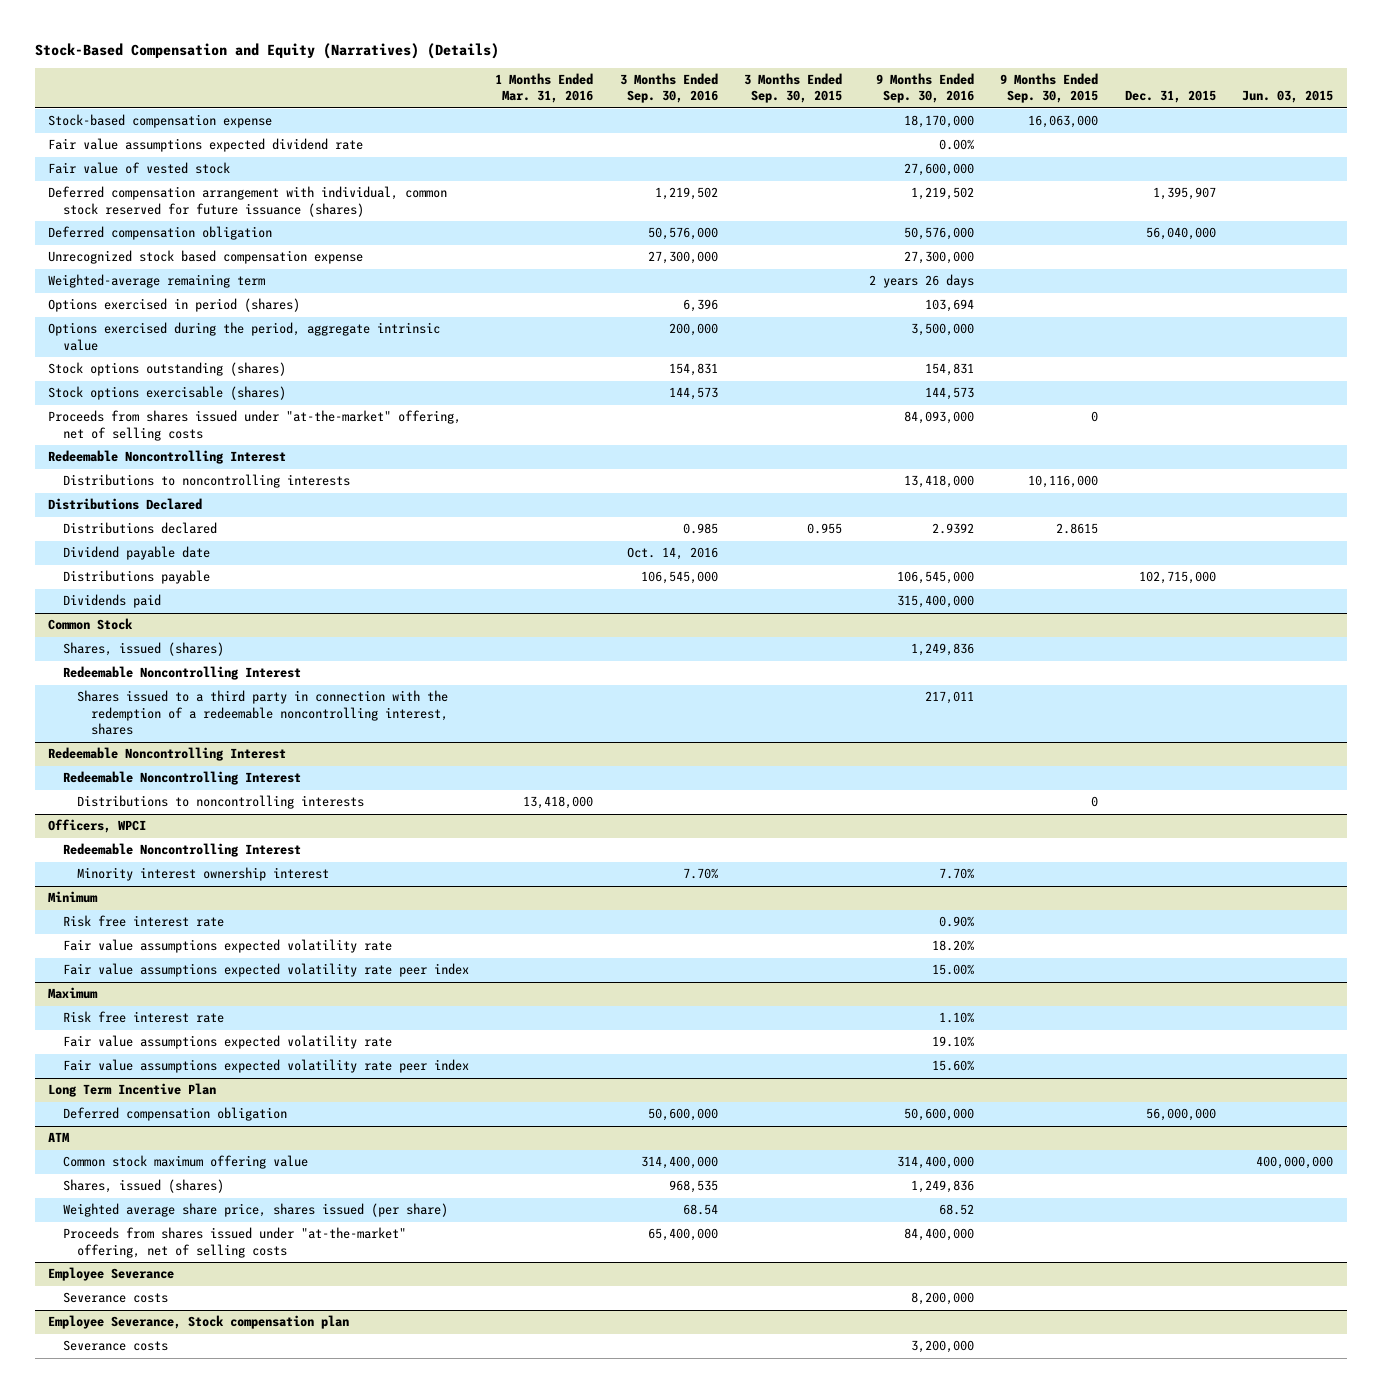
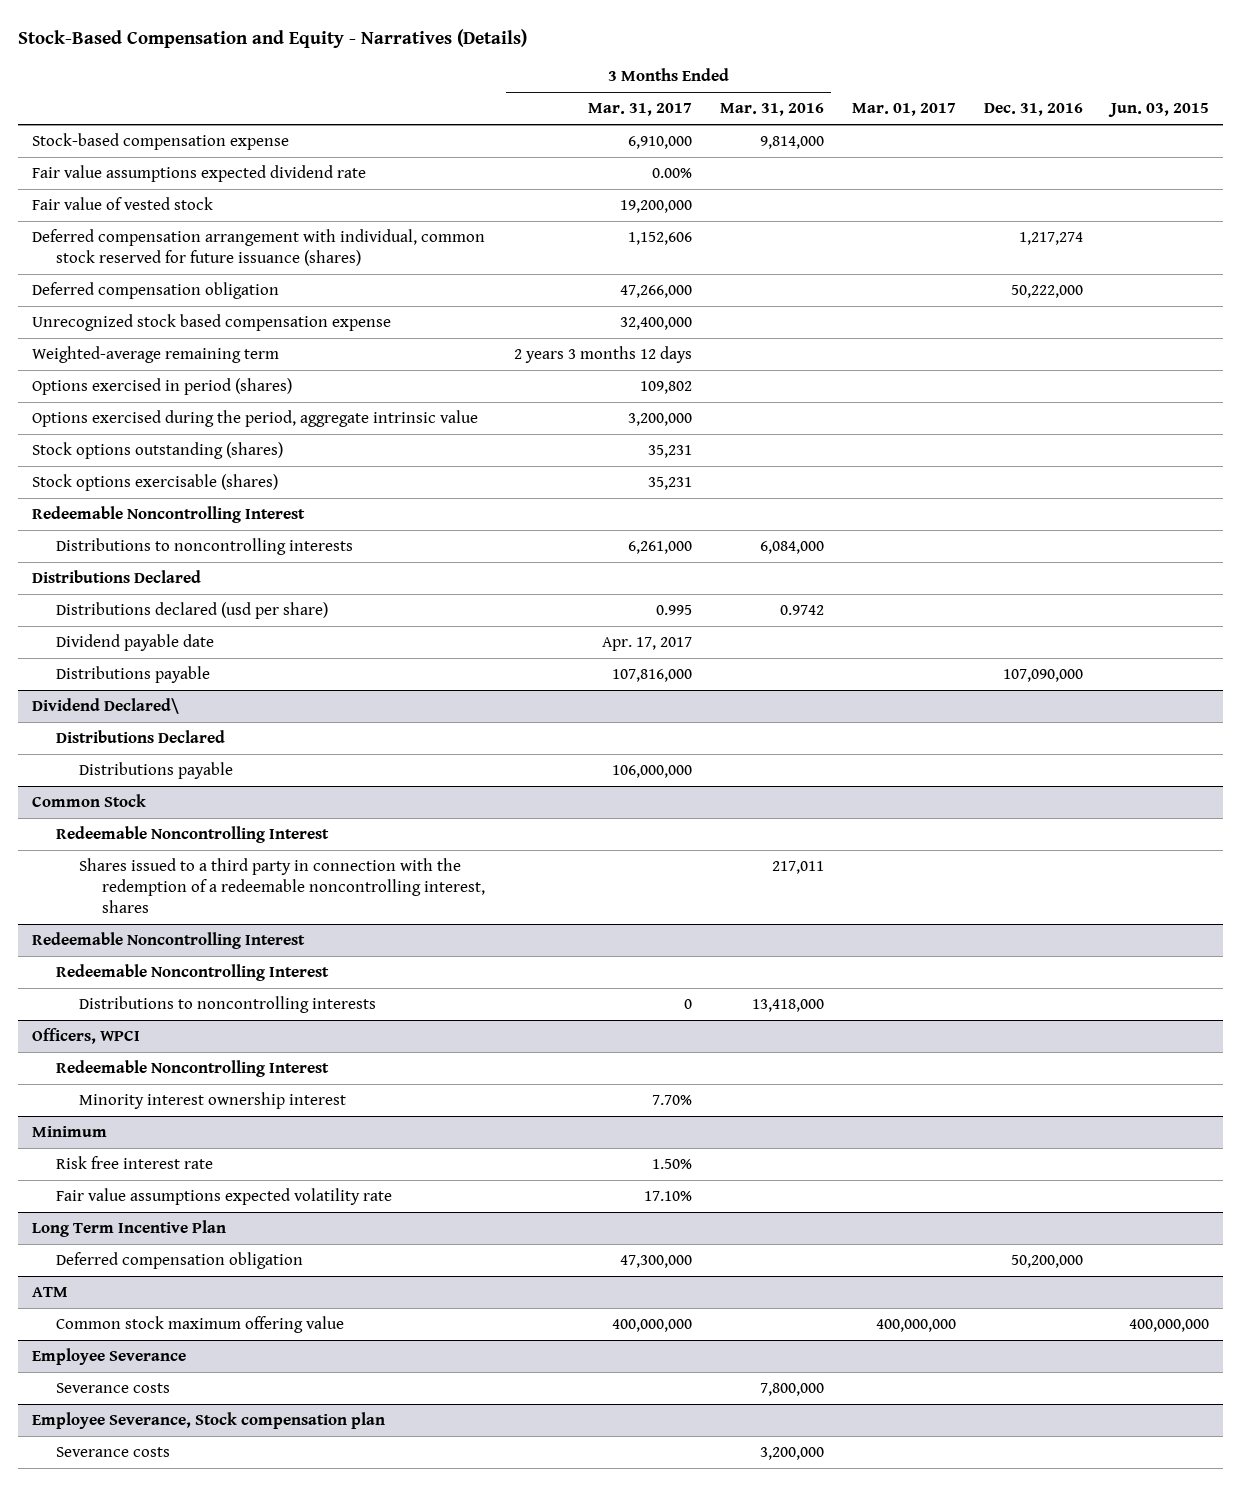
- Stock-Based Compensation and Equity (Narratives) (Details)
+ Stock-Based Compensation and Equity - Narratives (Details)
- | 1 Months Ended Mar. 31, 2016 | 3 Months Ended Sep. 30, 2016 | 3 Months Ended Sep. 30, 2015 | 9 Months Ended Sep. 30, 2016 | 9 Months Ended Sep. 30, 2015 | Dec. 31, 2015 | Jun. 03, 2015
+ | 3 Months Ended Mar. 31, 2017 | 3 Months Ended Mar. 31, 2016 | Mar. 01, 2017 | Dec. 31, 2016 | Jun. 03, 2015
- Proceeds from shares issued under "at-the-market" offering, net of selling costs | | | | 84,093,000 | 0 | |
- Distributions declared | | 0.985 | 0.955 | 2.9392 | 2.8615 | |
+ Distributions declared (usd per share) | 0.995 | 0.9742 | | |
- Dividends paid | | | | 315,400,000 | | |
+ Dividend Declared\
+ Distributions Declared
+ Distributions payable | 106,000,000 | | | |
@ Common Stock
- Shares, issued (shares) | | | | 1,249,836 | | |
@ Minimum
- Fair value assumptions expected volatility rate peer index | | | | 15.00% | | |
- Maximum
- Risk free interest rate | | | | 1.10% | | |
- Fair value assumptions expected volatility rate | | | | 19.10% | | |
- Fair value assumptions expected volatility rate peer index | | | | 15.60% | | |
@ ATM
- Shares, issued (shares) | | 968,535 | | 1,249,836 | | |
- Weighted average share price, shares issued (per share) | | 68.54 | | 68.52 | | |
- Proceeds from shares issued under "at-the-market" offering, net of selling costs | | 65,400,000 | | 84,400,000 | | |

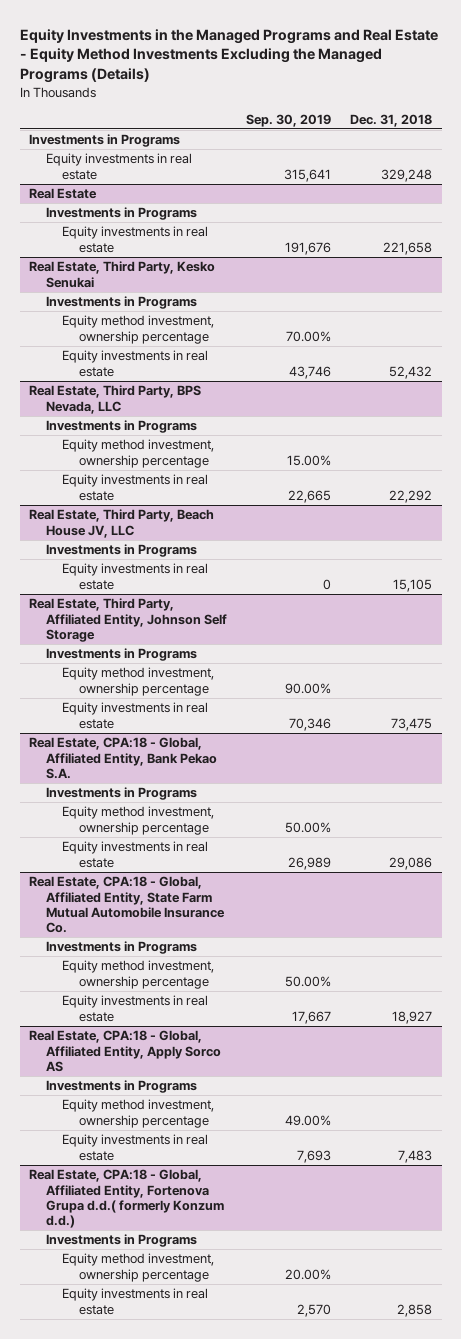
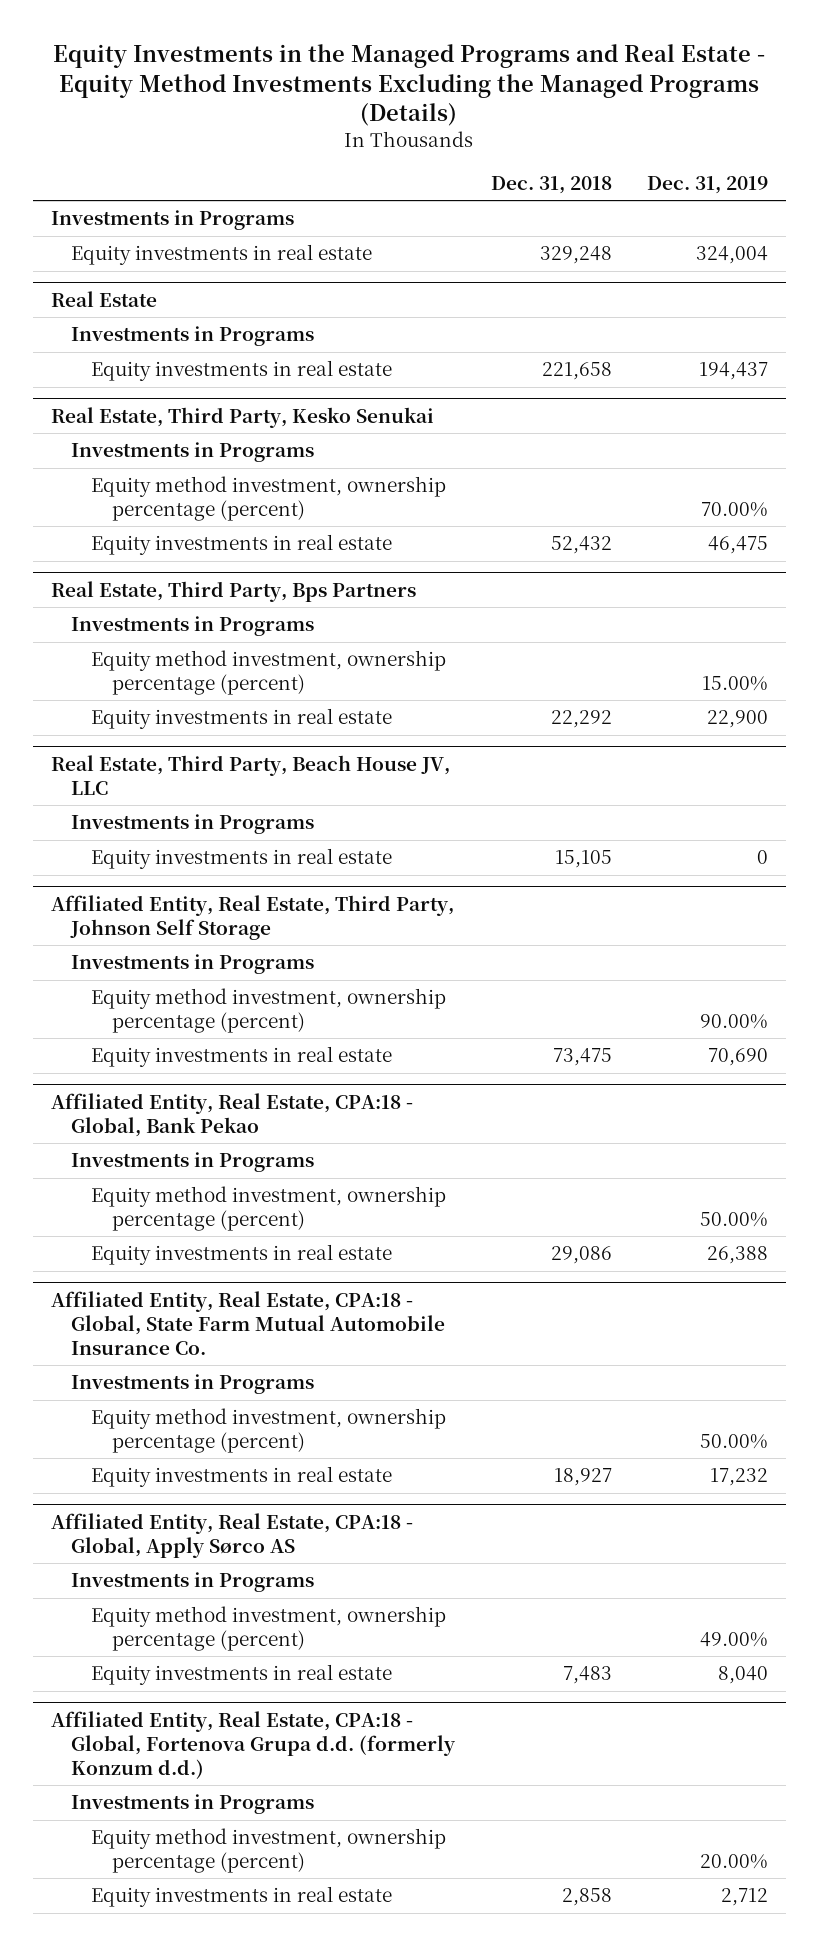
- | Sep. 30, 2019 | Dec. 31, 2018
+ | Dec. 31, 2018 | Dec. 31, 2019
@ Real Estate, Third Party, Kesko Senukai
- Equity method investment, ownership percentage | 70.00% |
+ Equity method investment, ownership percentage (percent) | | 70.00%
- Real Estate, Third Party, BPS Nevada, LLC
+ Real Estate, Third Party, Bps Partners
- Equity method investment, ownership percentage | 15.00% |
+ Equity method investment, ownership percentage (percent) | | 15.00%
- Real Estate, Third Party, Affiliated Entity, Johnson Self Storage
+ Affiliated Entity, Real Estate, Third Party, Johnson Self Storage
- Equity method investment, ownership percentage | 90.00% |
+ Equity method investment, ownership percentage (percent) | | 90.00%
- Real Estate, CPA:18 - Global, Affiliated Entity, Bank Pekao S.A.
+ Affiliated Entity, Real Estate, CPA:18 - Global, Bank Pekao
- Equity method investment, ownership percentage | 50.00% |
+ Equity method investment, ownership percentage (percent) | | 50.00%
- Real Estate, CPA:18 - Global, Affiliated Entity, State Farm Mutual Automobile Insurance Co.
+ Affiliated Entity, Real Estate, CPA:18 - Global, State Farm Mutual Automobile Insurance Co.
- Equity method investment, ownership percentage | 50.00% |
+ Equity method investment, ownership percentage (percent) | | 50.00%
- Real Estate, CPA:18 - Global, Affiliated Entity, Apply Sorco AS
+ Affiliated Entity, Real Estate, CPA:18 - Global, Apply Sørco AS
- Equity method investment, ownership percentage | 49.00% |
+ Equity method investment, ownership percentage (percent) | | 49.00%
- Real Estate, CPA:18 - Global, Affiliated Entity, Fortenova Grupa d.d.( formerly Konzum d.d.)
+ Affiliated Entity, Real Estate, CPA:18 - Global, Fortenova Grupa d.d. (formerly Konzum d.d.)
- Equity method investment, ownership percentage | 20.00% |
+ Equity method investment, ownership percentage (percent) | | 20.00%

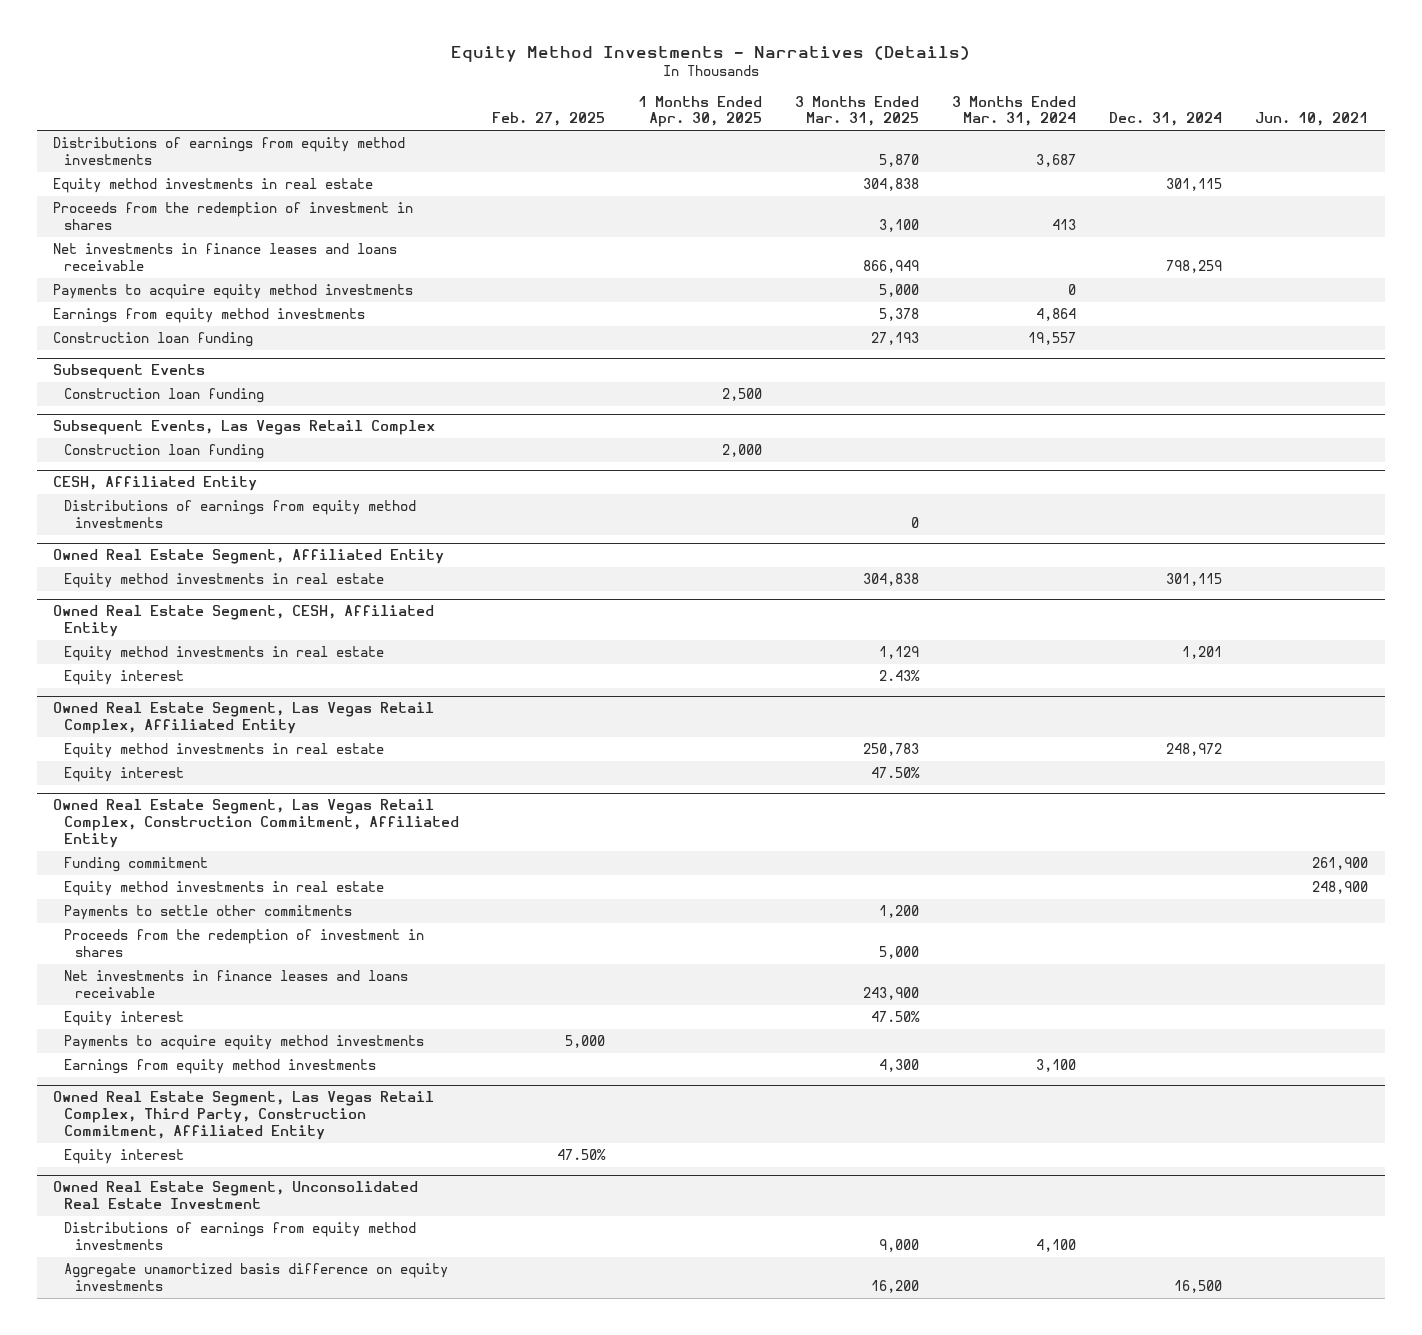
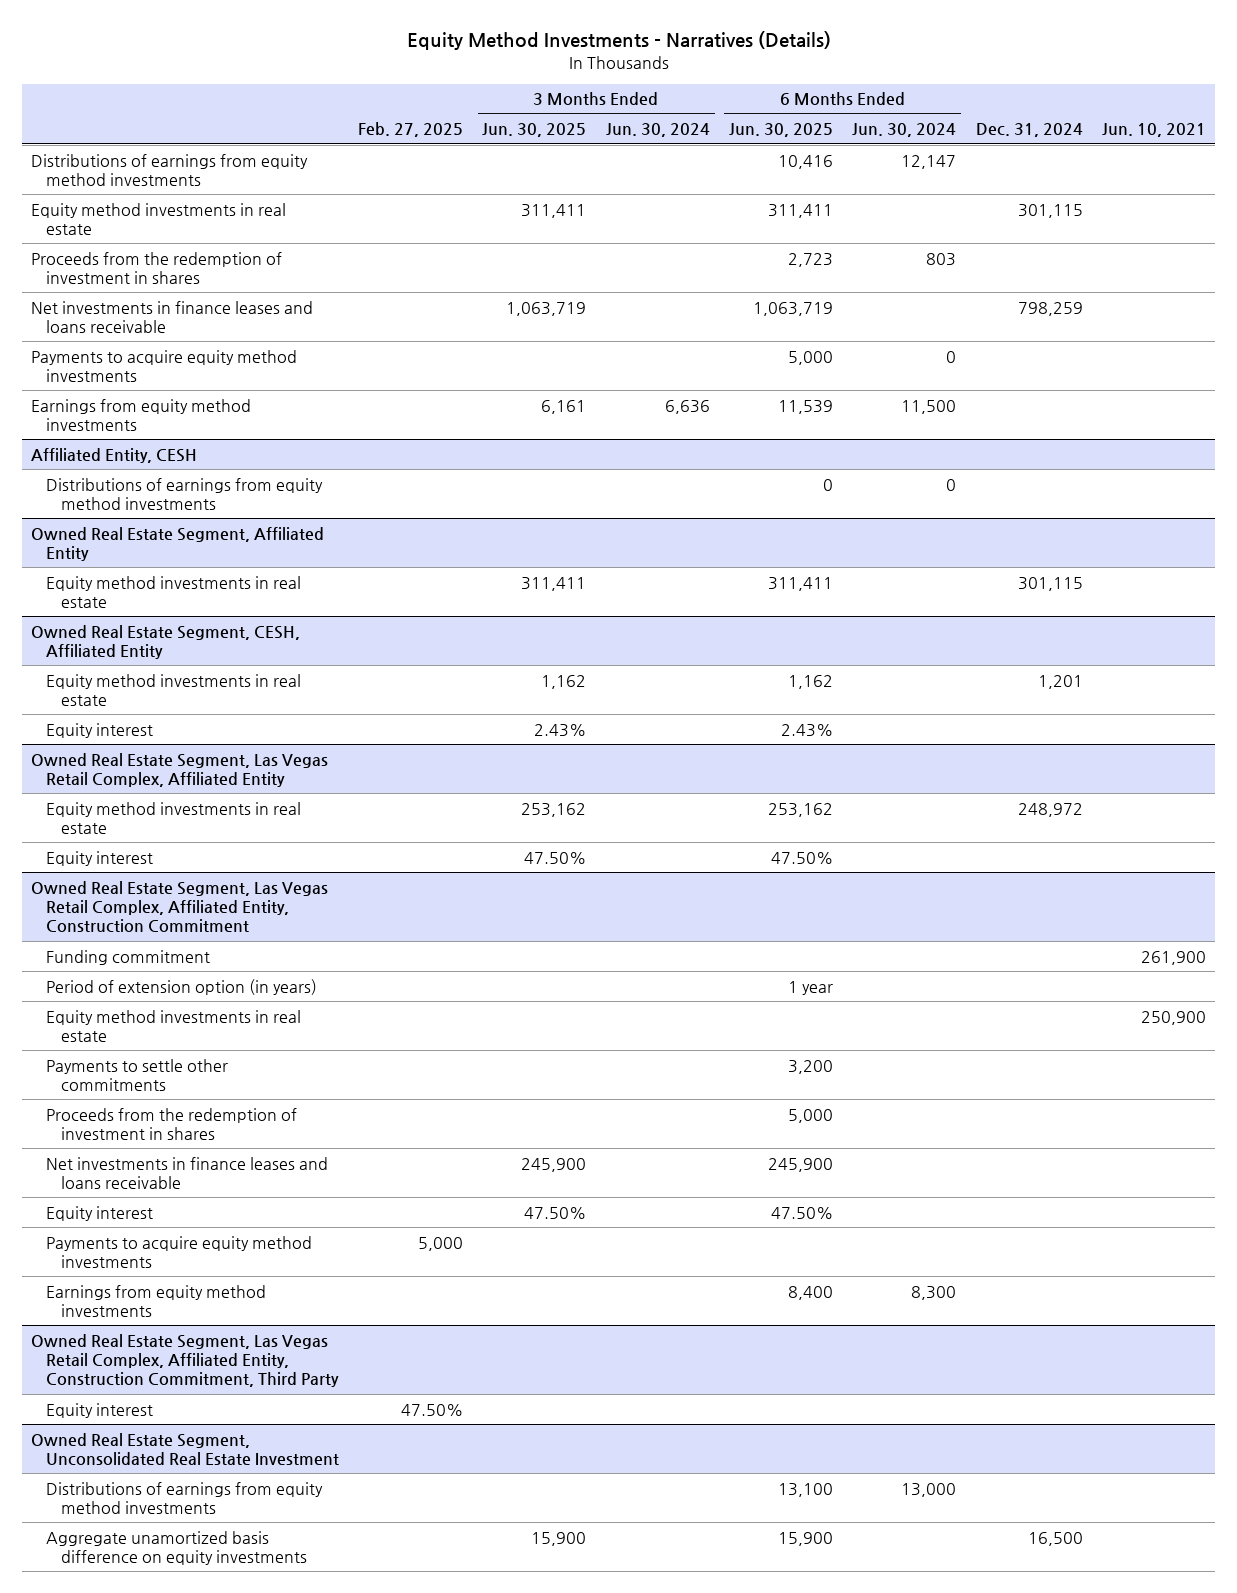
- | Feb. 27, 2025 | 1 Months Ended Apr. 30, 2025 | 3 Months Ended Mar. 31, 2025 | 3 Months Ended Mar. 31, 2024 | Dec. 31, 2024 | Jun. 10, 2021
+ | Feb. 27, 2025 | 3 Months Ended Jun. 30, 2025 | 3 Months Ended Jun. 30, 2024 | 6 Months Ended Jun. 30, 2025 | 6 Months Ended Jun. 30, 2024 | Dec. 31, 2024 | Jun. 10, 2021
- Construction loan funding | | | 27,193 | 19,557 | |
- Subsequent Events
- Construction loan funding | | 2,500 | | | |
- Subsequent Events, Las Vegas Retail Complex
- Construction loan funding | | 2,000 | | | |
- CESH, Affiliated Entity
+ Affiliated Entity, CESH
- Owned Real Estate Segment, Las Vegas Retail Complex, Construction Commitment, Affiliated Entity
+ Owned Real Estate Segment, Las Vegas Retail Complex, Affiliated Entity, Construction Commitment
- Equity method investments in real estate | | | | | | 248,900
+ Period of extension option (in years) | | | | 1 year | | |
+ Equity method investments in real estate | | | | | | | 250,900
- Owned Real Estate Segment, Las Vegas Retail Complex, Third Party, Construction Commitment, Affiliated Entity
+ Owned Real Estate Segment, Las Vegas Retail Complex, Affiliated Entity, Construction Commitment, Third Party

